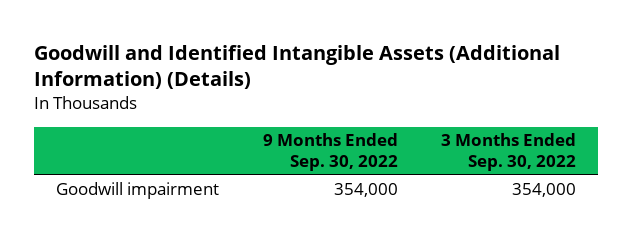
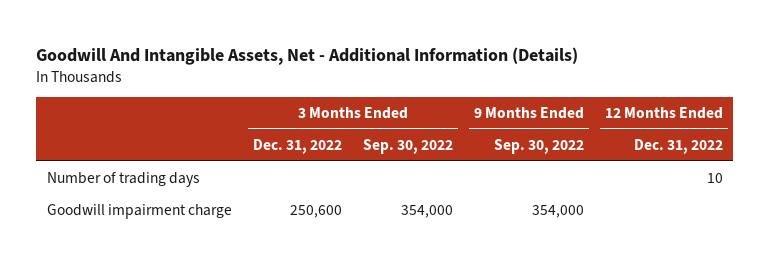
- Goodwill and Identified Intangible Assets (Additional Information) (Details)
+ Goodwill And Intangible Assets, Net - Additional Information (Details)
- | 9 Months Ended Sep. 30, 2022 | 3 Months Ended Sep. 30, 2022
+ | 3 Months Ended Dec. 31, 2022 | 3 Months Ended Sep. 30, 2022 | 9 Months Ended Sep. 30, 2022 | 12 Months Ended Dec. 31, 2022
- Goodwill impairment | 354,000 | 354,000
+ Number of trading days | | | | 10
+ Goodwill impairment charge | 250,600 | 354,000 | 354,000 |

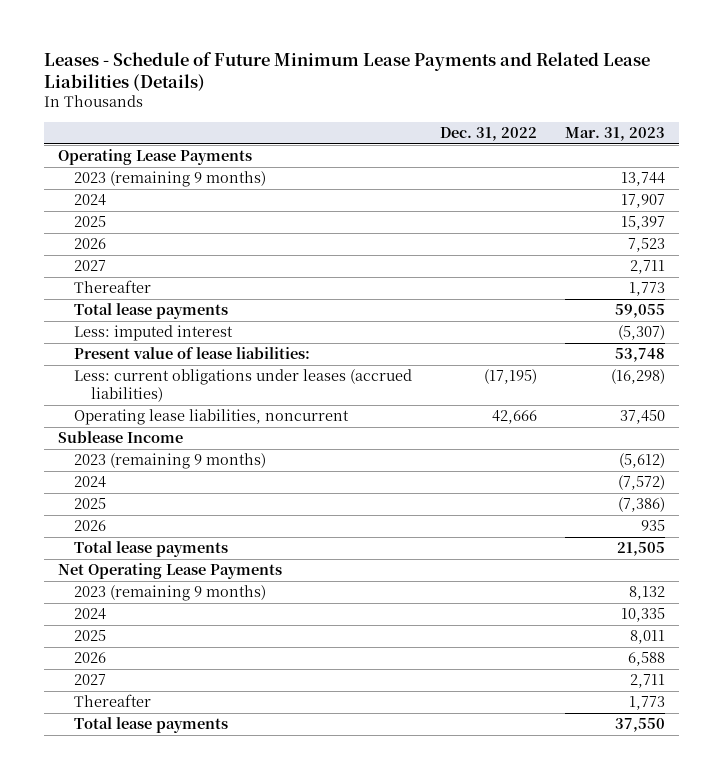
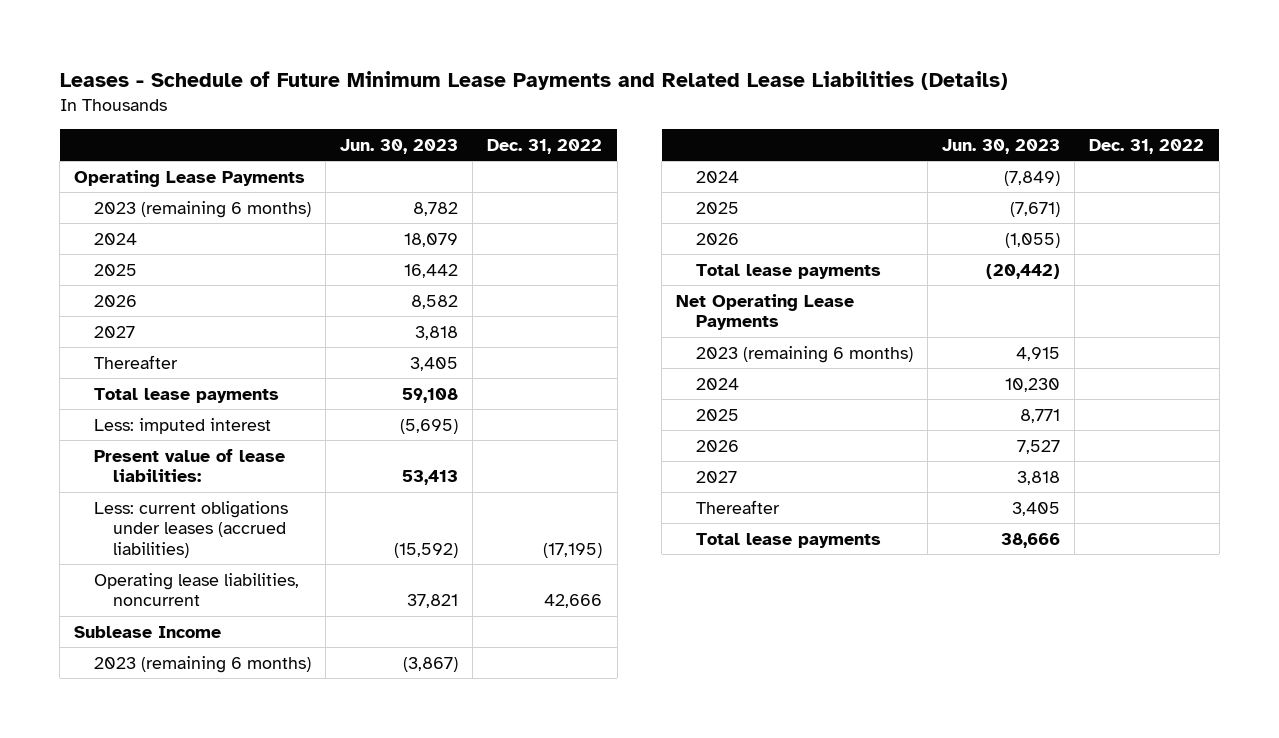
- | Dec. 31, 2022 | Mar. 31, 2023
+ | Jun. 30, 2023 | Dec. 31, 2022
- 2023 (remaining 9 months) | | 13,744
+ 2023 (remaining 6 months) | 8,782 |
- 2023 (remaining 9 months) | | (5,612)
+ 2023 (remaining 6 months) | (3,867) |
- 2023 (remaining 9 months) | | 8,132
+ 2023 (remaining 6 months) | 4,915 |

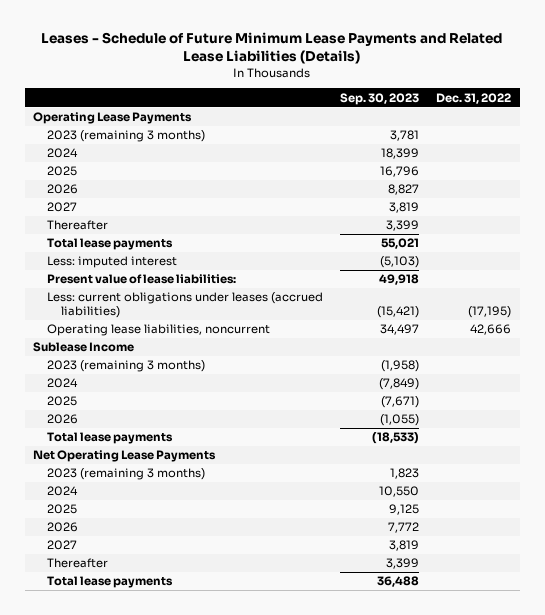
- | Jun. 30, 2023 | Dec. 31, 2022
+ | Sep. 30, 2023 | Dec. 31, 2022
- 2023 (remaining 6 months) | 8,782 |
+ 2023 (remaining 3 months) | 3,781 |
- 2023 (remaining 6 months) | (3,867) |
+ 2023 (remaining 3 months) | (1,958) |
- 2023 (remaining 6 months) | 4,915 |
+ 2023 (remaining 3 months) | 1,823 |

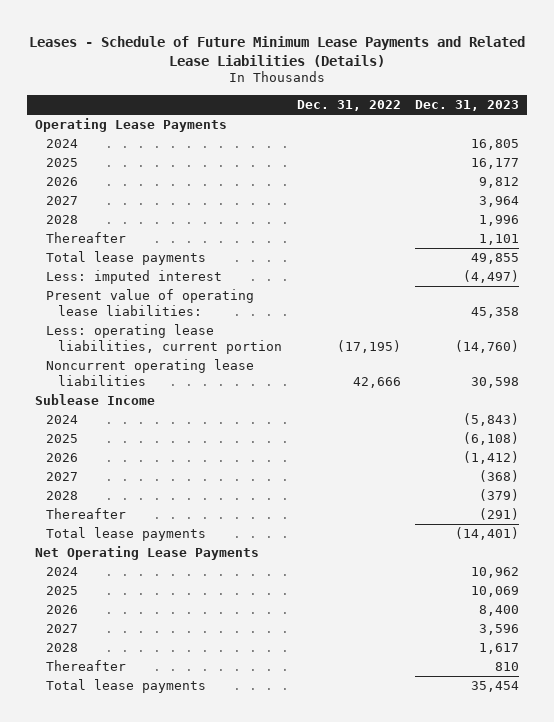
- | Sep. 30, 2023 | Dec. 31, 2022
+ | Dec. 31, 2022 | Dec. 31, 2023
- 2023 (remaining 3 months) | 3,781 |
+ 2028 | | 1,996
- Present value of lease liabilities: | 49,918 |
- Less: current obligations under leases (accrued liabilities) | (15,421) | (17,195)
- Operating lease liabilities, noncurrent | 34,497 | 42,666
+ Present value of operating lease liabilities: | | 45,358
+ Less: operating lease liabilities, current portion | (17,195) | (14,760)
+ Noncurrent operating lease liabilities | 42,666 | 30,598
- 2023 (remaining 3 months) | (1,958) |
+ 2027 | | (368)
+ 2028 | | (379)
+ Thereafter | | (291)
- 2023 (remaining 3 months) | 1,823 |
+ 2028 | | 1,617

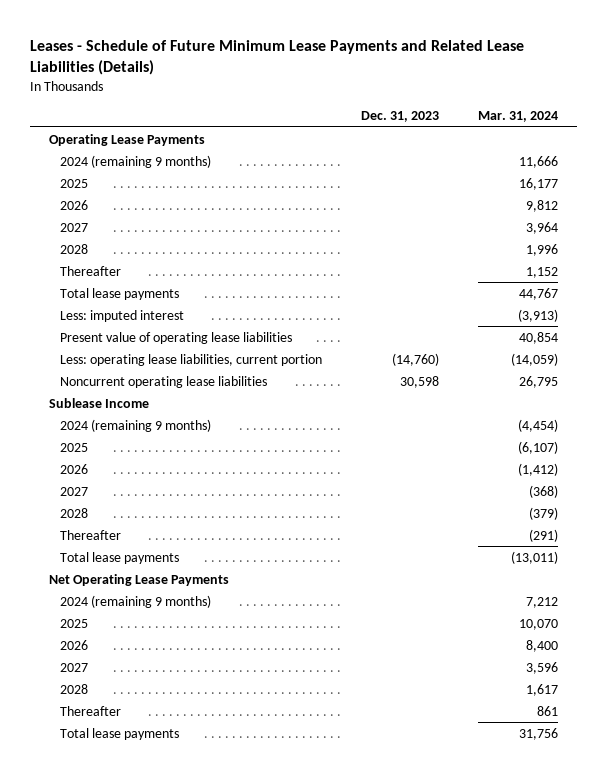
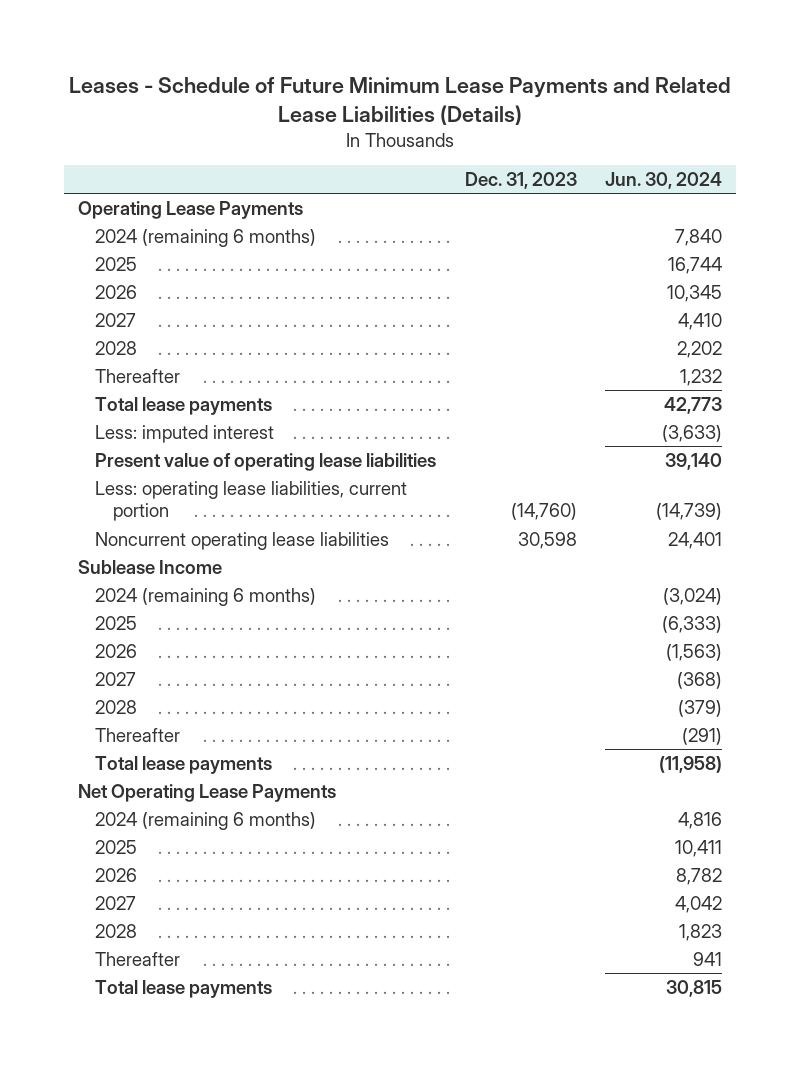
- | Dec. 31, 2023 | Mar. 31, 2024
+ | Dec. 31, 2023 | Jun. 30, 2024
- 2024 (remaining 9 months) | | 11,666
+ 2024 (remaining 6 months) | | 7,840
- 2024 (remaining 9 months) | | (4,454)
+ 2024 (remaining 6 months) | | (3,024)
- 2024 (remaining 9 months) | | 7,212
+ 2024 (remaining 6 months) | | 4,816

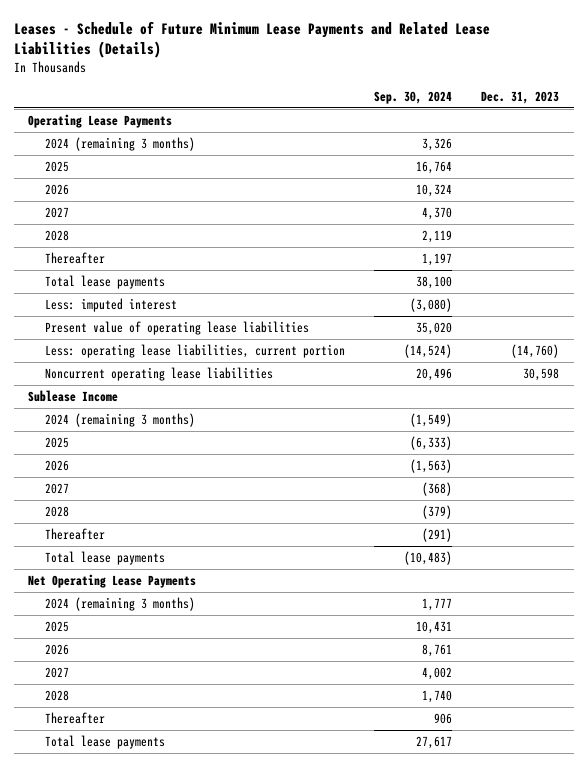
- | Dec. 31, 2023 | Jun. 30, 2024
+ | Sep. 30, 2024 | Dec. 31, 2023
- 2024 (remaining 6 months) | | 7,840
+ 2024 (remaining 3 months) | 3,326 |
- 2024 (remaining 6 months) | | (3,024)
+ 2024 (remaining 3 months) | (1,549) |
- 2024 (remaining 6 months) | | 4,816
+ 2024 (remaining 3 months) | 1,777 |

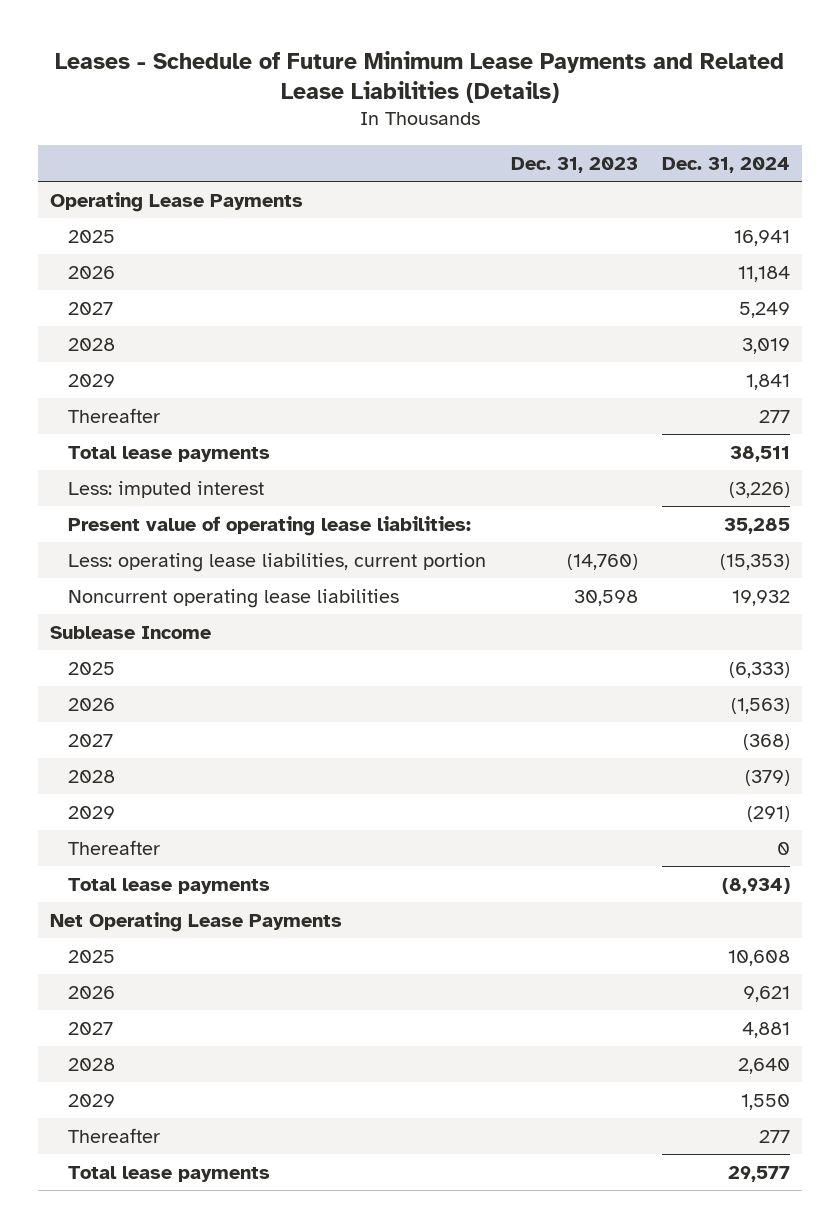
- | Sep. 30, 2024 | Dec. 31, 2023
+ | Dec. 31, 2023 | Dec. 31, 2024
- 2024 (remaining 3 months) | 3,326 |
+ 2029 | | 1,841
- Present value of operating lease liabilities | 35,020 |
+ Present value of operating lease liabilities: | | 35,285
- 2024 (remaining 3 months) | (1,549) |
+ 2029 | | (291)
- 2024 (remaining 3 months) | 1,777 |
+ 2029 | | 1,550

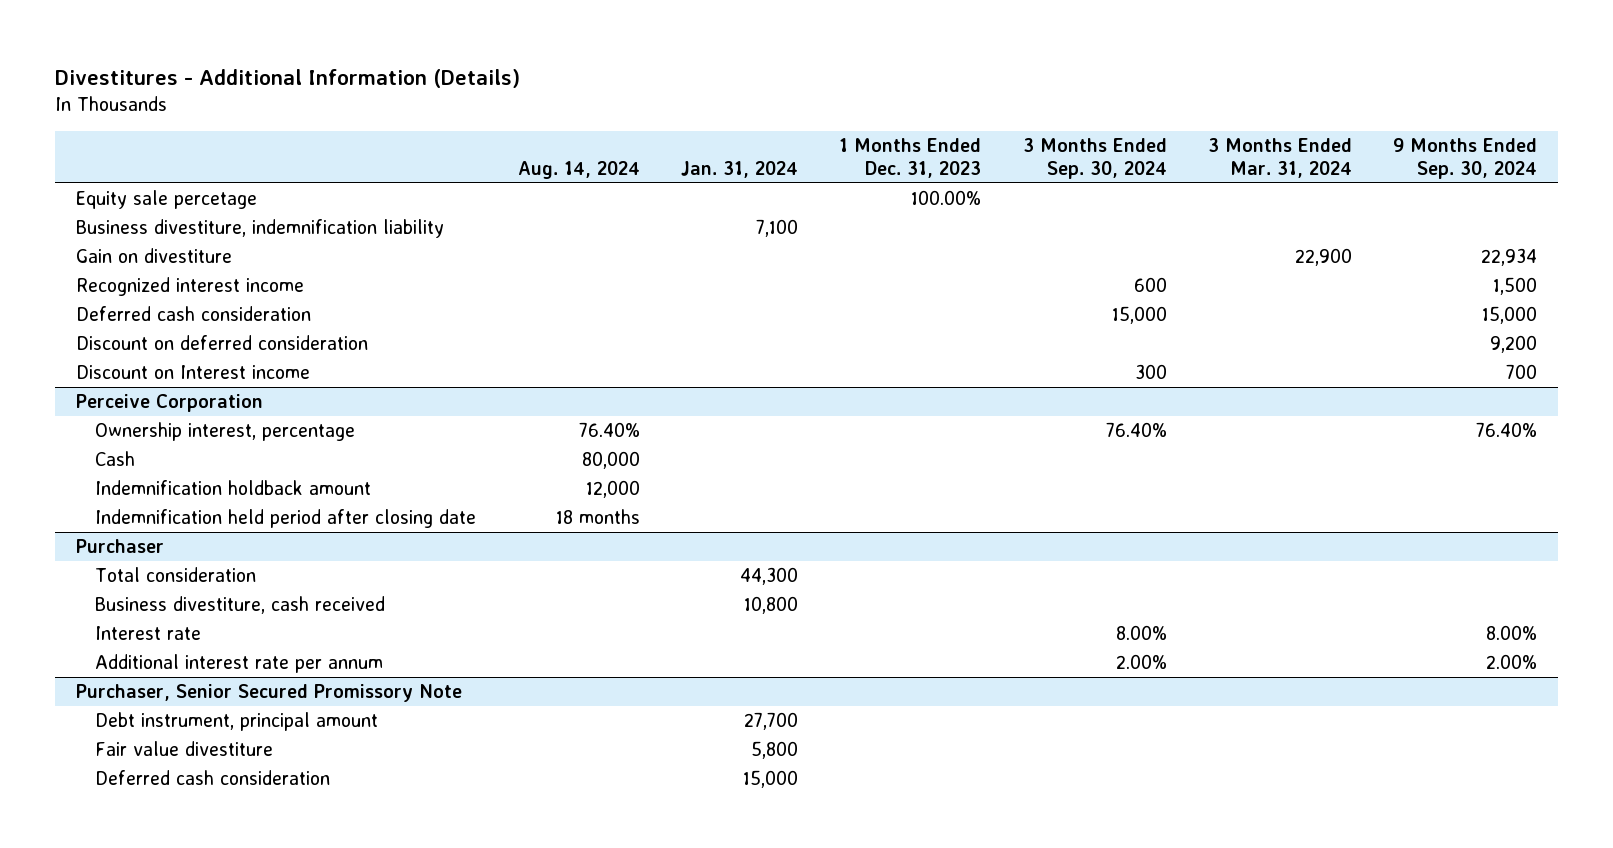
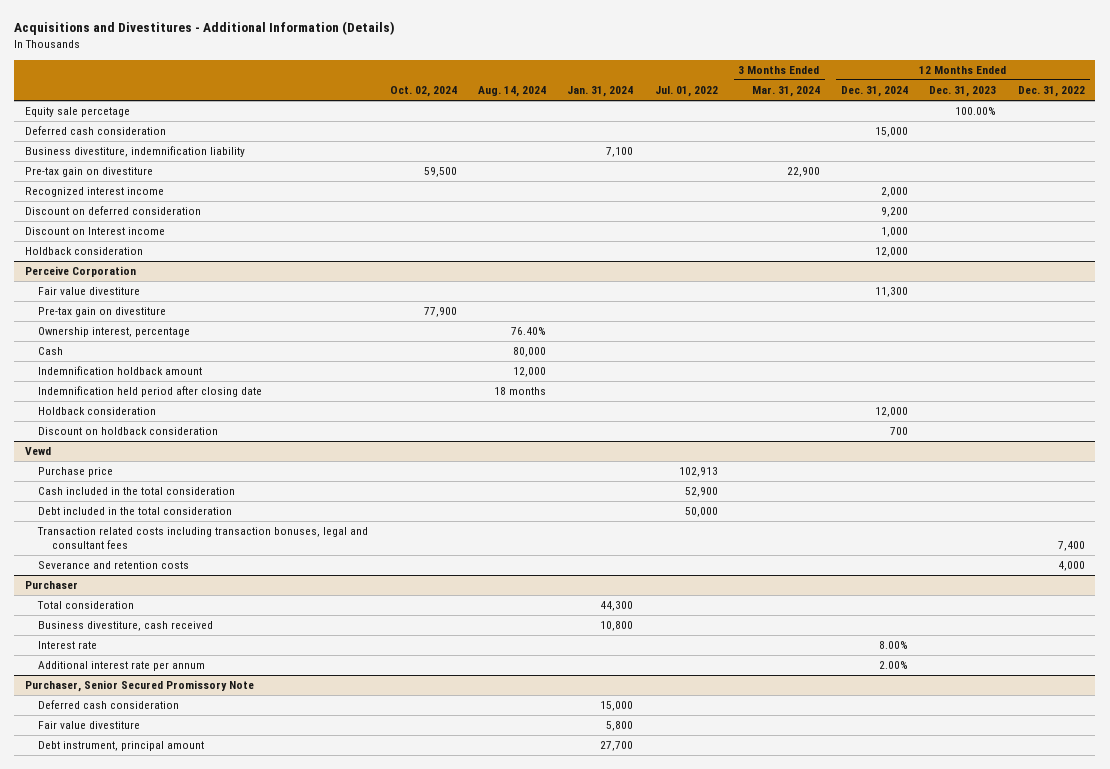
- Divestitures - Additional Information (Details)
+ Acquisitions and Divestitures - Additional Information (Details)
- | Aug. 14, 2024 | Jan. 31, 2024 | 1 Months Ended Dec. 31, 2023 | 3 Months Ended Sep. 30, 2024 | 3 Months Ended Mar. 31, 2024 | 9 Months Ended Sep. 30, 2024
+ | Oct. 02, 2024 | Aug. 14, 2024 | Jan. 31, 2024 | Jul. 01, 2022 | 3 Months Ended Mar. 31, 2024 | 12 Months Ended Dec. 31, 2024 | 12 Months Ended Dec. 31, 2023 | 12 Months Ended Dec. 31, 2022
moved up: Deferred cash consideration | | | | | | 15,000 | |
- Gain on divestiture | | | | | 22,900 | 22,934
+ Pre-tax gain on divestiture | 59,500 | | | | 22,900 | | |
+ Holdback consideration | | | | | | 12,000 | |
@ Perceive Corporation
+ Fair value divestiture | | | | | | 11,300 | |
+ Pre-tax gain on divestiture | 77,900 | | | | | | |
+ Holdback consideration | | | | | | 12,000 | |
+ Discount on holdback consideration | | | | | | 700 | |
+ Vewd
+ Purchase price | | | | 102,913 | | | |
+ Cash included in the total consideration | | | | 52,900 | | | |
+ Debt included in the total consideration | | | | 50,000 | | | |
+ Transaction related costs including transaction bonuses, legal and consultant fees | | | | | | | | 7,400
+ Severance and retention costs | | | | | | | | 4,000
@ Purchaser, Senior Secured Promissory Note
moved down: Fair value divestiture | | | 5,800 | | | | |
moved down: Debt instrument, principal amount | | | 27,700 | | | | |

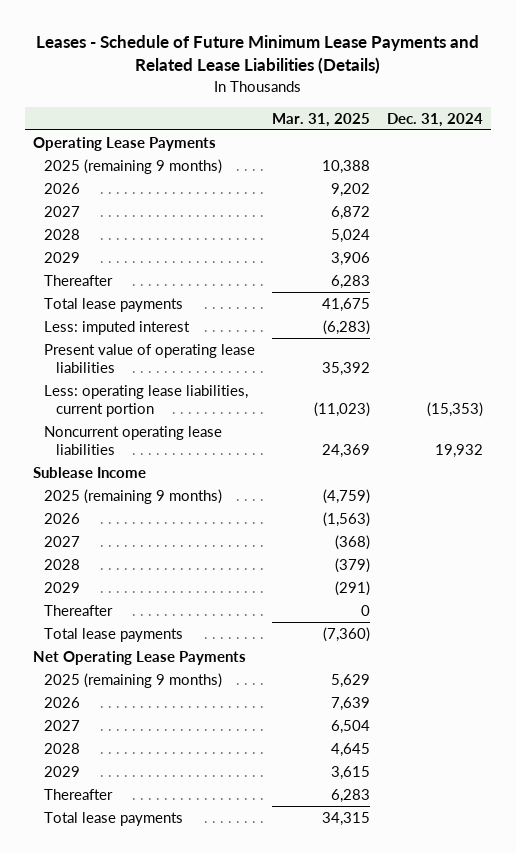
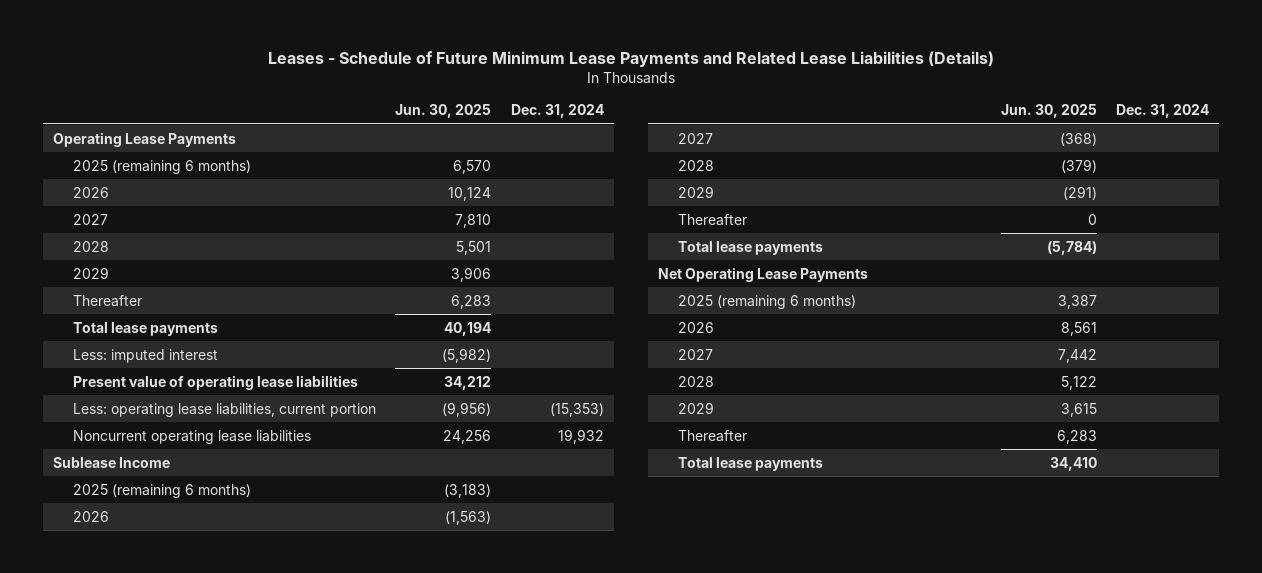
- | Mar. 31, 2025 | Dec. 31, 2024
+ | Jun. 30, 2025 | Dec. 31, 2024
- 2025 (remaining 9 months) | 10,388 |
+ 2025 (remaining 6 months) | 6,570 |
- 2025 (remaining 9 months) | (4,759) |
+ 2025 (remaining 6 months) | (3,183) |
- 2025 (remaining 9 months) | 5,629 |
+ 2025 (remaining 6 months) | 3,387 |

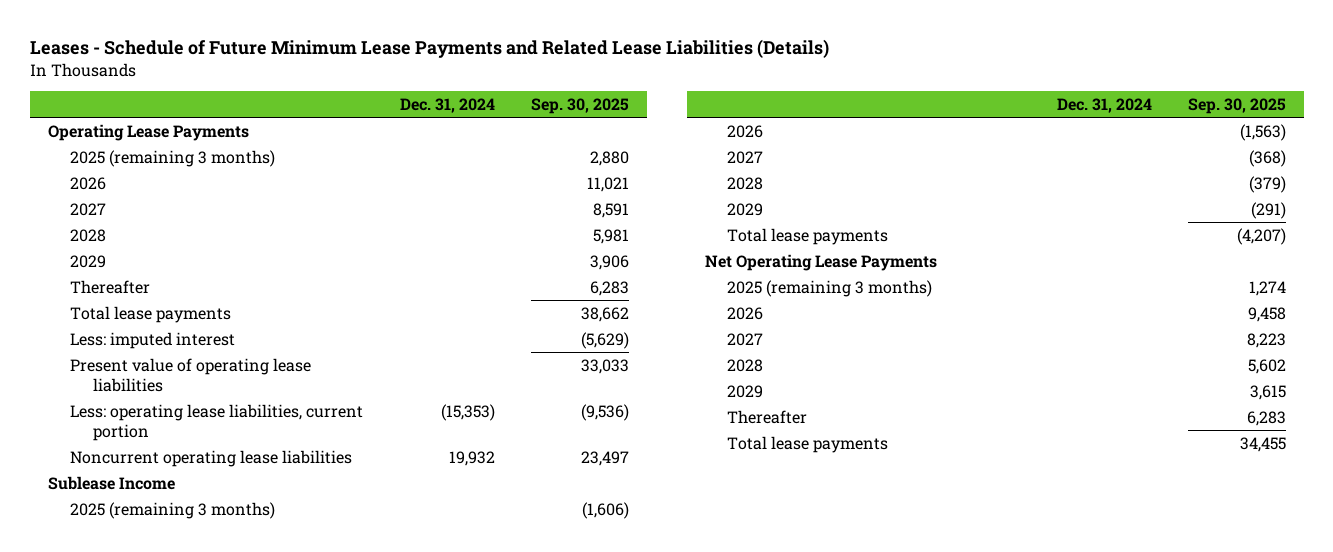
- | Jun. 30, 2025 | Dec. 31, 2024
+ | Dec. 31, 2024 | Sep. 30, 2025
- 2025 (remaining 6 months) | 6,570 |
+ 2025 (remaining 3 months) | | 2,880
- 2025 (remaining 6 months) | (3,183) |
+ 2025 (remaining 3 months) | | (1,606)
- Thereafter | 0 |
- 2025 (remaining 6 months) | 3,387 |
+ 2025 (remaining 3 months) | | 1,274

